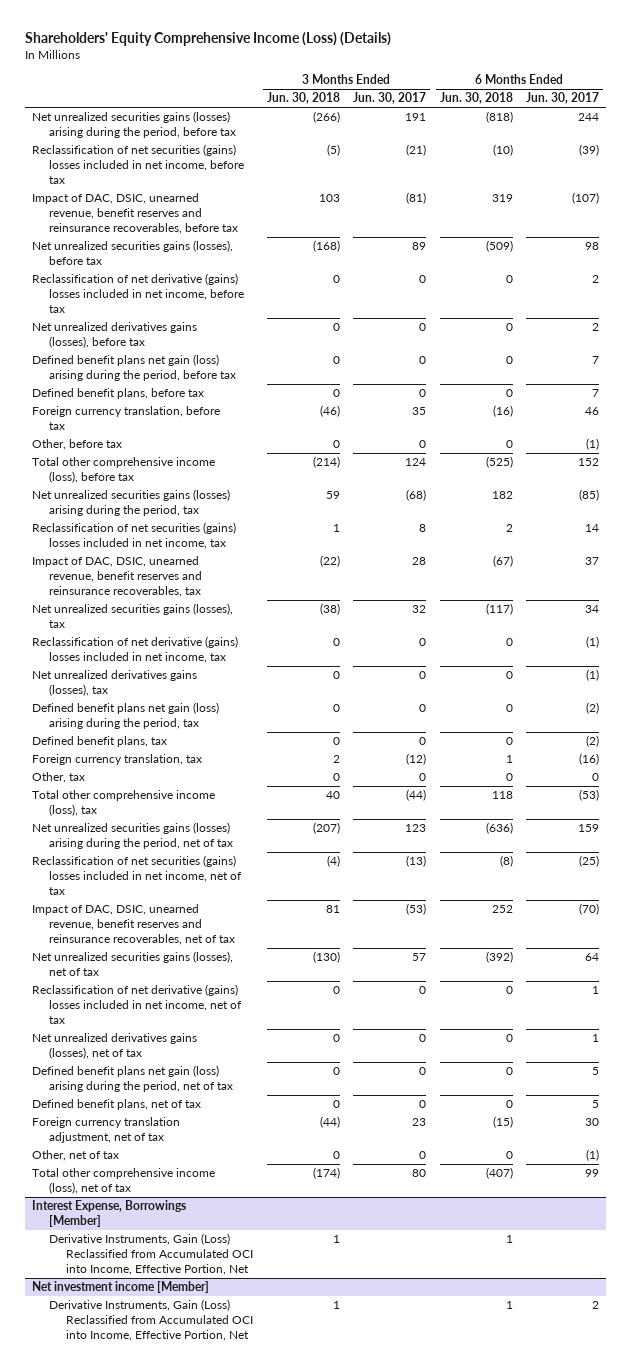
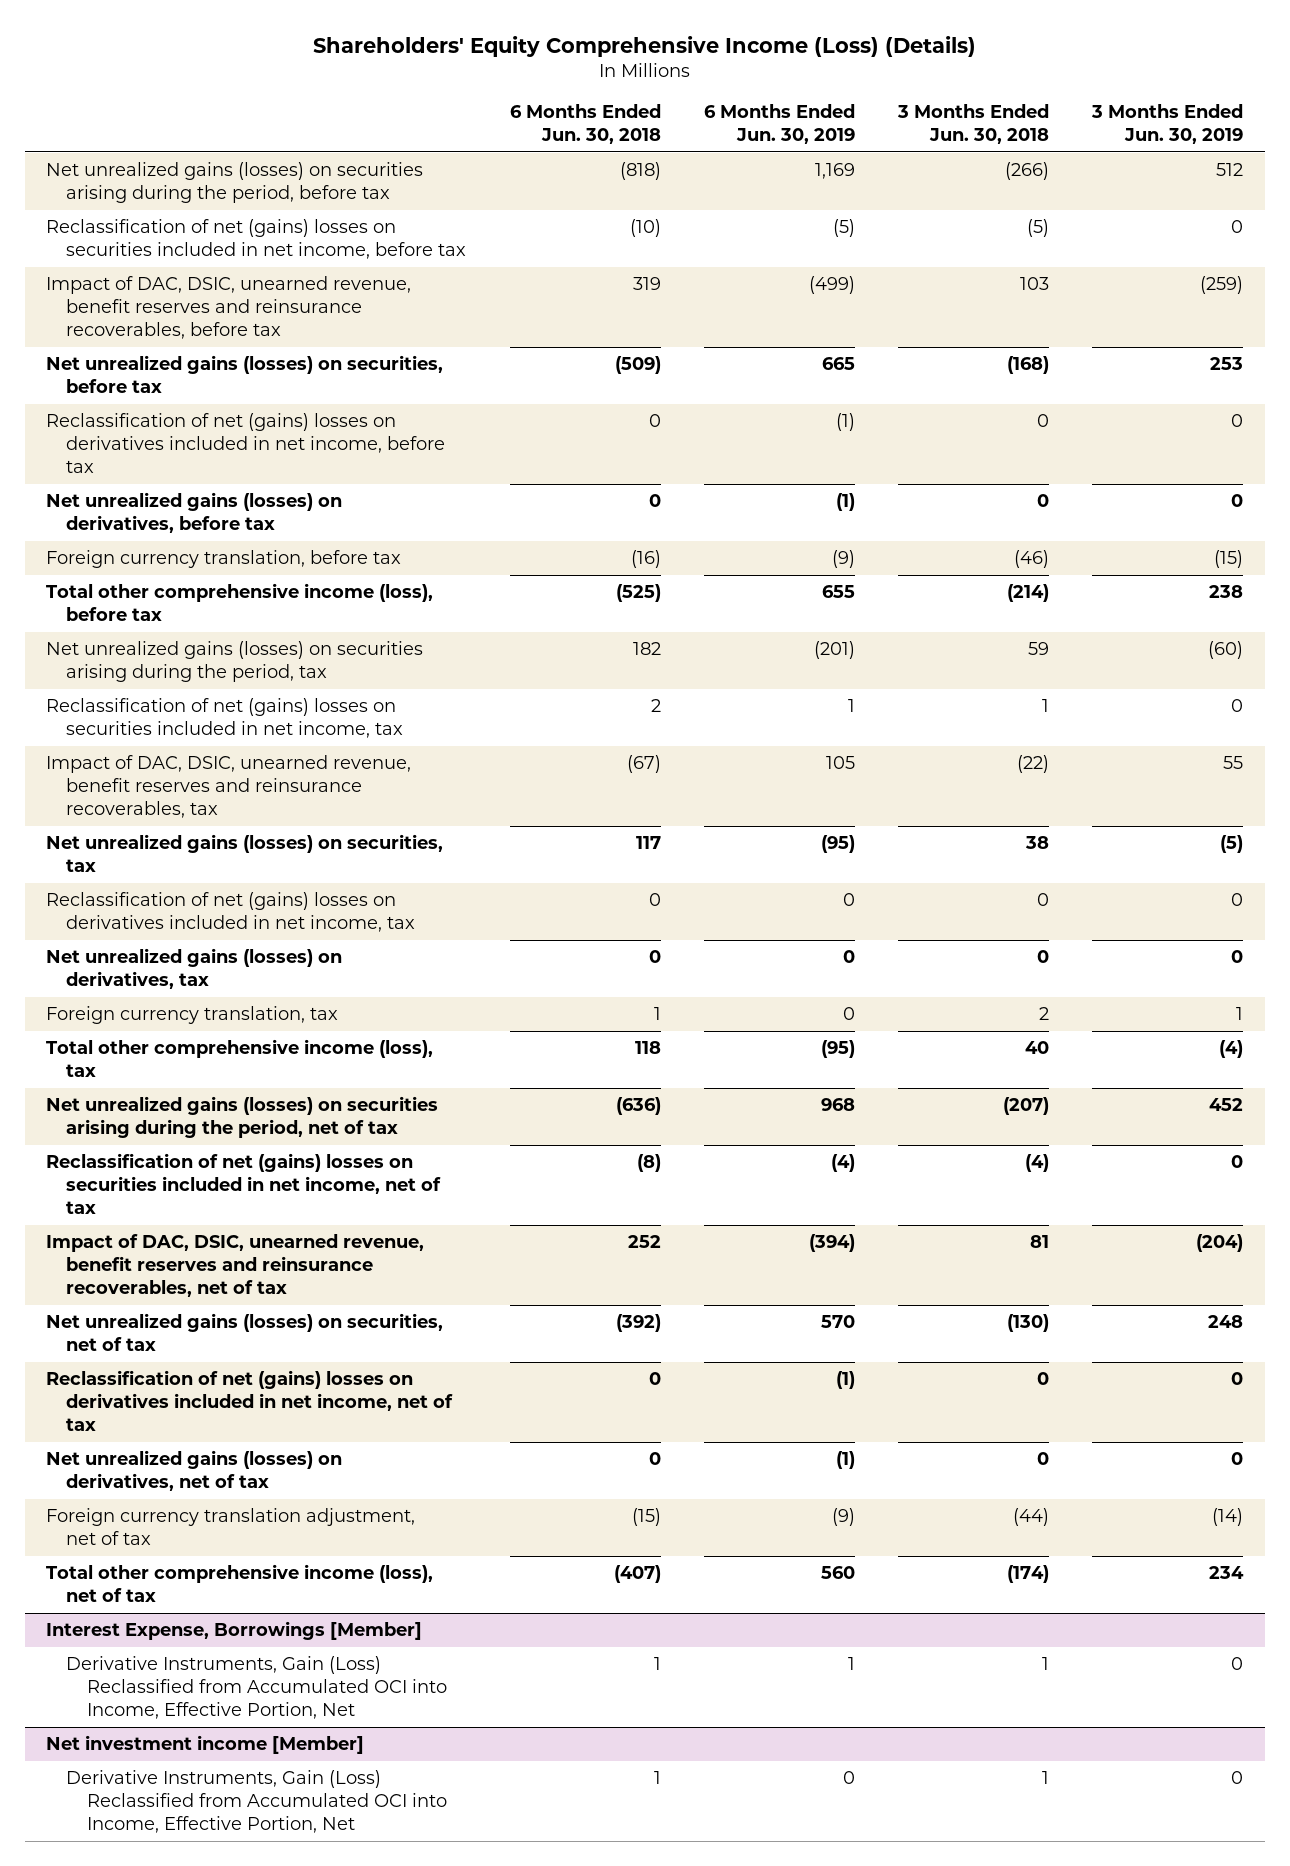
- | 3 Months Ended Jun. 30, 2018 | 3 Months Ended Jun. 30, 2017 | 6 Months Ended Jun. 30, 2018 | 6 Months Ended Jun. 30, 2017
+ | 6 Months Ended Jun. 30, 2018 | 6 Months Ended Jun. 30, 2019 | 3 Months Ended Jun. 30, 2018 | 3 Months Ended Jun. 30, 2019
- Net unrealized securities gains (losses) arising during the period, before tax | (266) | 191 | (818) | 244
- Reclassification of net securities (gains) losses included in net income, before tax | (5) | (21) | (10) | (39)
+ Net unrealized gains (losses) on securities arising during the period, before tax | (818) | 1,169 | (266) | 512
+ Reclassification of net (gains) losses on securities included in net income, before tax | (10) | (5) | (5) | 0
- Net unrealized securities gains (losses), before tax | (168) | 89 | (509) | 98
- Reclassification of net derivative (gains) losses included in net income, before tax | 0 | 0 | 0 | 2
- Net unrealized derivatives gains (losses), before tax | 0 | 0 | 0 | 2
- Defined benefit plans net gain (loss) arising during the period, before tax | 0 | 0 | 0 | 7
- Defined benefit plans, before tax | 0 | 0 | 0 | 7
+ Net unrealized gains (losses) on securities, before tax | (509) | 665 | (168) | 253
+ Reclassification of net (gains) losses on derivatives included in net income, before tax | 0 | (1) | 0 | 0
+ Net unrealized gains (losses) on derivatives, before tax | 0 | (1) | 0 | 0
- Other, before tax | 0 | 0 | 0 | (1)
- Net unrealized securities gains (losses) arising during the period, tax | 59 | (68) | 182 | (85)
- Reclassification of net securities (gains) losses included in net income, tax | 1 | 8 | 2 | 14
+ Net unrealized gains (losses) on securities arising during the period, tax | 182 | (201) | 59 | (60)
+ Reclassification of net (gains) losses on securities included in net income, tax | 2 | 1 | 1 | 0
- Net unrealized securities gains (losses), tax | (38) | 32 | (117) | 34
- Reclassification of net derivative (gains) losses included in net income, tax | 0 | 0 | 0 | (1)
- Net unrealized derivatives gains (losses), tax | 0 | 0 | 0 | (1)
- Defined benefit plans net gain (loss) arising during the period, tax | 0 | 0 | 0 | (2)
- Defined benefit plans, tax | 0 | 0 | 0 | (2)
+ Net unrealized gains (losses) on securities, tax | 117 | (95) | 38 | (5)
+ Reclassification of net (gains) losses on derivatives included in net income, tax | 0 | 0 | 0 | 0
+ Net unrealized gains (losses) on derivatives, tax | 0 | 0 | 0 | 0
- Other, tax | 0 | 0 | 0 | 0
- Net unrealized securities gains (losses) arising during the period, net of tax | (207) | 123 | (636) | 159
- Reclassification of net securities (gains) losses included in net income, net of tax | (4) | (13) | (8) | (25)
+ Net unrealized gains (losses) on securities arising during the period, net of tax | (636) | 968 | (207) | 452
+ Reclassification of net (gains) losses on securities included in net income, net of tax | (8) | (4) | (4) | 0
- Net unrealized securities gains (losses), net of tax | (130) | 57 | (392) | 64
- Reclassification of net derivative (gains) losses included in net income, net of tax | 0 | 0 | 0 | 1
- Net unrealized derivatives gains (losses), net of tax | 0 | 0 | 0 | 1
- Defined benefit plans net gain (loss) arising during the period, net of tax | 0 | 0 | 0 | 5
- Defined benefit plans, net of tax | 0 | 0 | 0 | 5
+ Net unrealized gains (losses) on securities, net of tax | (392) | 570 | (130) | 248
+ Reclassification of net (gains) losses on derivatives included in net income, net of tax | 0 | (1) | 0 | 0
+ Net unrealized gains (losses) on derivatives, net of tax | 0 | (1) | 0 | 0
- Other, net of tax | 0 | 0 | 0 | (1)

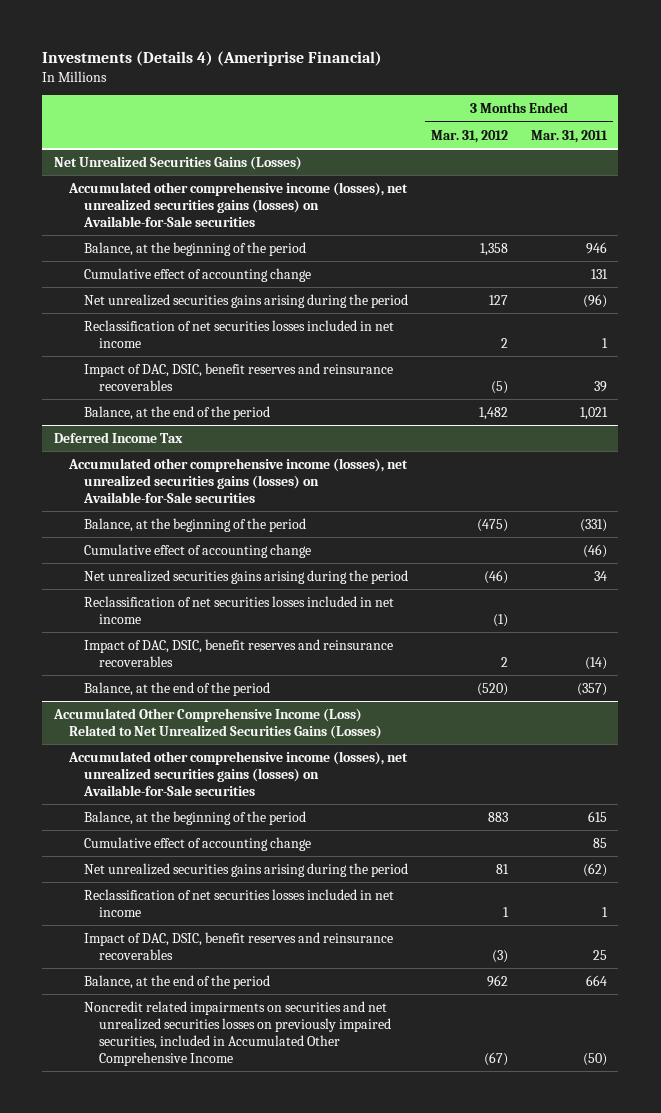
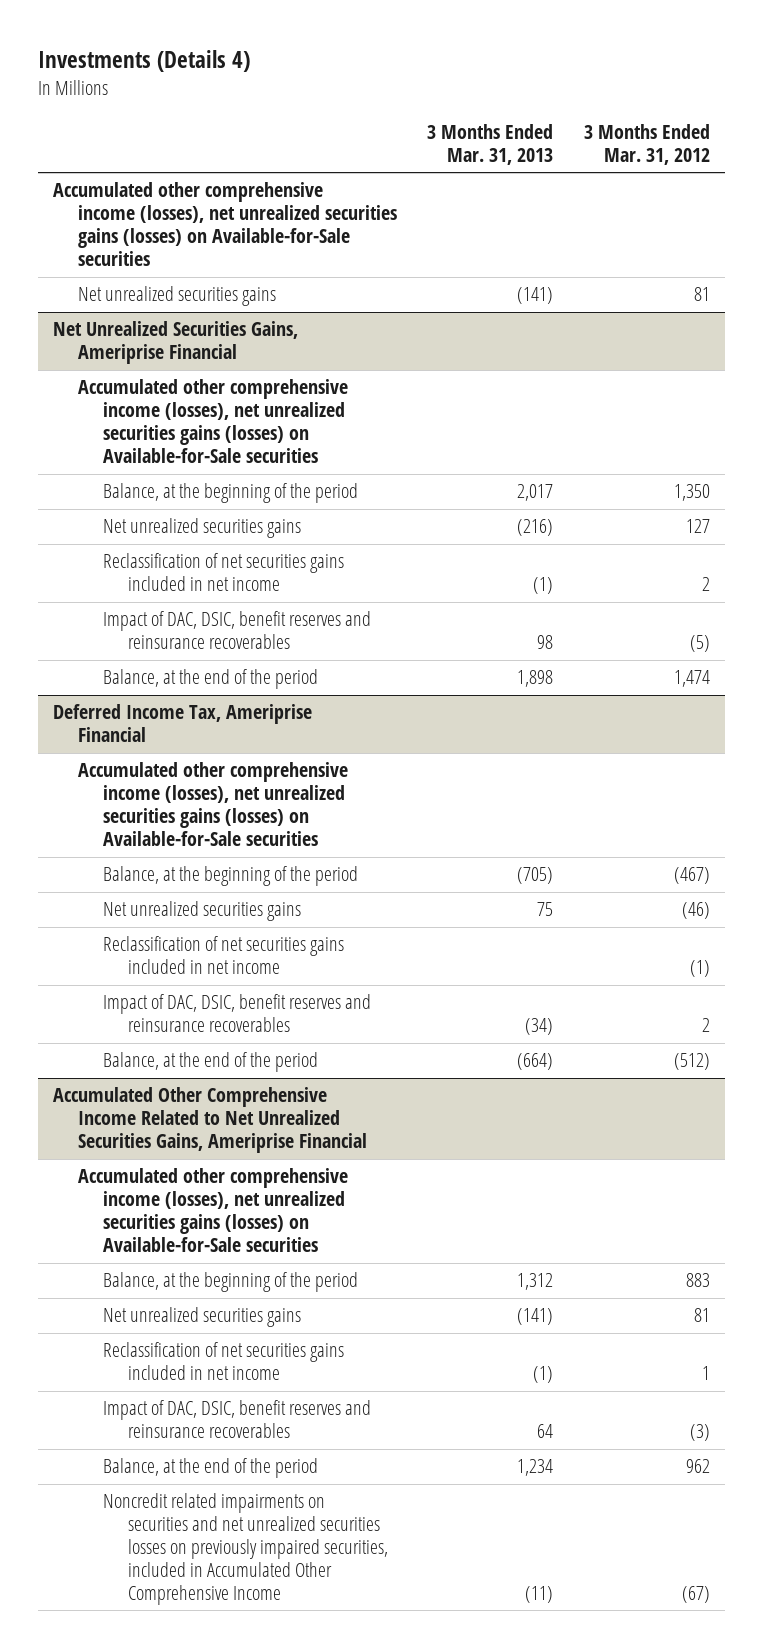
- Investments (Details 4) (Ameriprise Financial)
+ Investments (Details 4)
- | 3 Months Ended Mar. 31, 2012 | 3 Months Ended Mar. 31, 2011
+ | 3 Months Ended Mar. 31, 2013 | 3 Months Ended Mar. 31, 2012
- Net Unrealized Securities Gains (Losses)
- Balance, at the beginning of the period | 1,358 | 946
- Cumulative effect of accounting change | | 131
- Net unrealized securities gains arising during the period | 127 | (96)
- Reclassification of net securities losses included in net income | 2 | 1
+ Net unrealized securities gains | (141) | 81
+ Net Unrealized Securities Gains, Ameriprise Financial
+ Accumulated other comprehensive income (losses), net unrealized securities gains (losses) on Available-for-Sale securities
+ Balance, at the beginning of the period | 2,017 | 1,350
+ Net unrealized securities gains | (216) | 127
+ Reclassification of net securities gains included in net income | (1) | 2
- Balance, at the end of the period | 1,482 | 1,021
- Deferred Income Tax
+ Balance, at the end of the period | 1,898 | 1,474
+ Deferred Income Tax, Ameriprise Financial
- Balance, at the beginning of the period | (475) | (331)
- Cumulative effect of accounting change | | (46)
- Net unrealized securities gains arising during the period | (46) | 34
- Reclassification of net securities losses included in net income | (1) |
+ Balance, at the beginning of the period | (705) | (467)
+ Net unrealized securities gains | 75 | (46)
+ Reclassification of net securities gains included in net income | | (1)
- Balance, at the end of the period | (520) | (357)
- Accumulated Other Comprehensive Income (Loss) Related to Net Unrealized Securities Gains (Losses)
+ Balance, at the end of the period | (664) | (512)
+ Accumulated Other Comprehensive Income Related to Net Unrealized Securities Gains, Ameriprise Financial
- Cumulative effect of accounting change | | 85
- Net unrealized securities gains arising during the period | 81 | (62)
- Reclassification of net securities losses included in net income | 1 | 1
+ Net unrealized securities gains | (141) | 81
+ Reclassification of net securities gains included in net income | (1) | 1

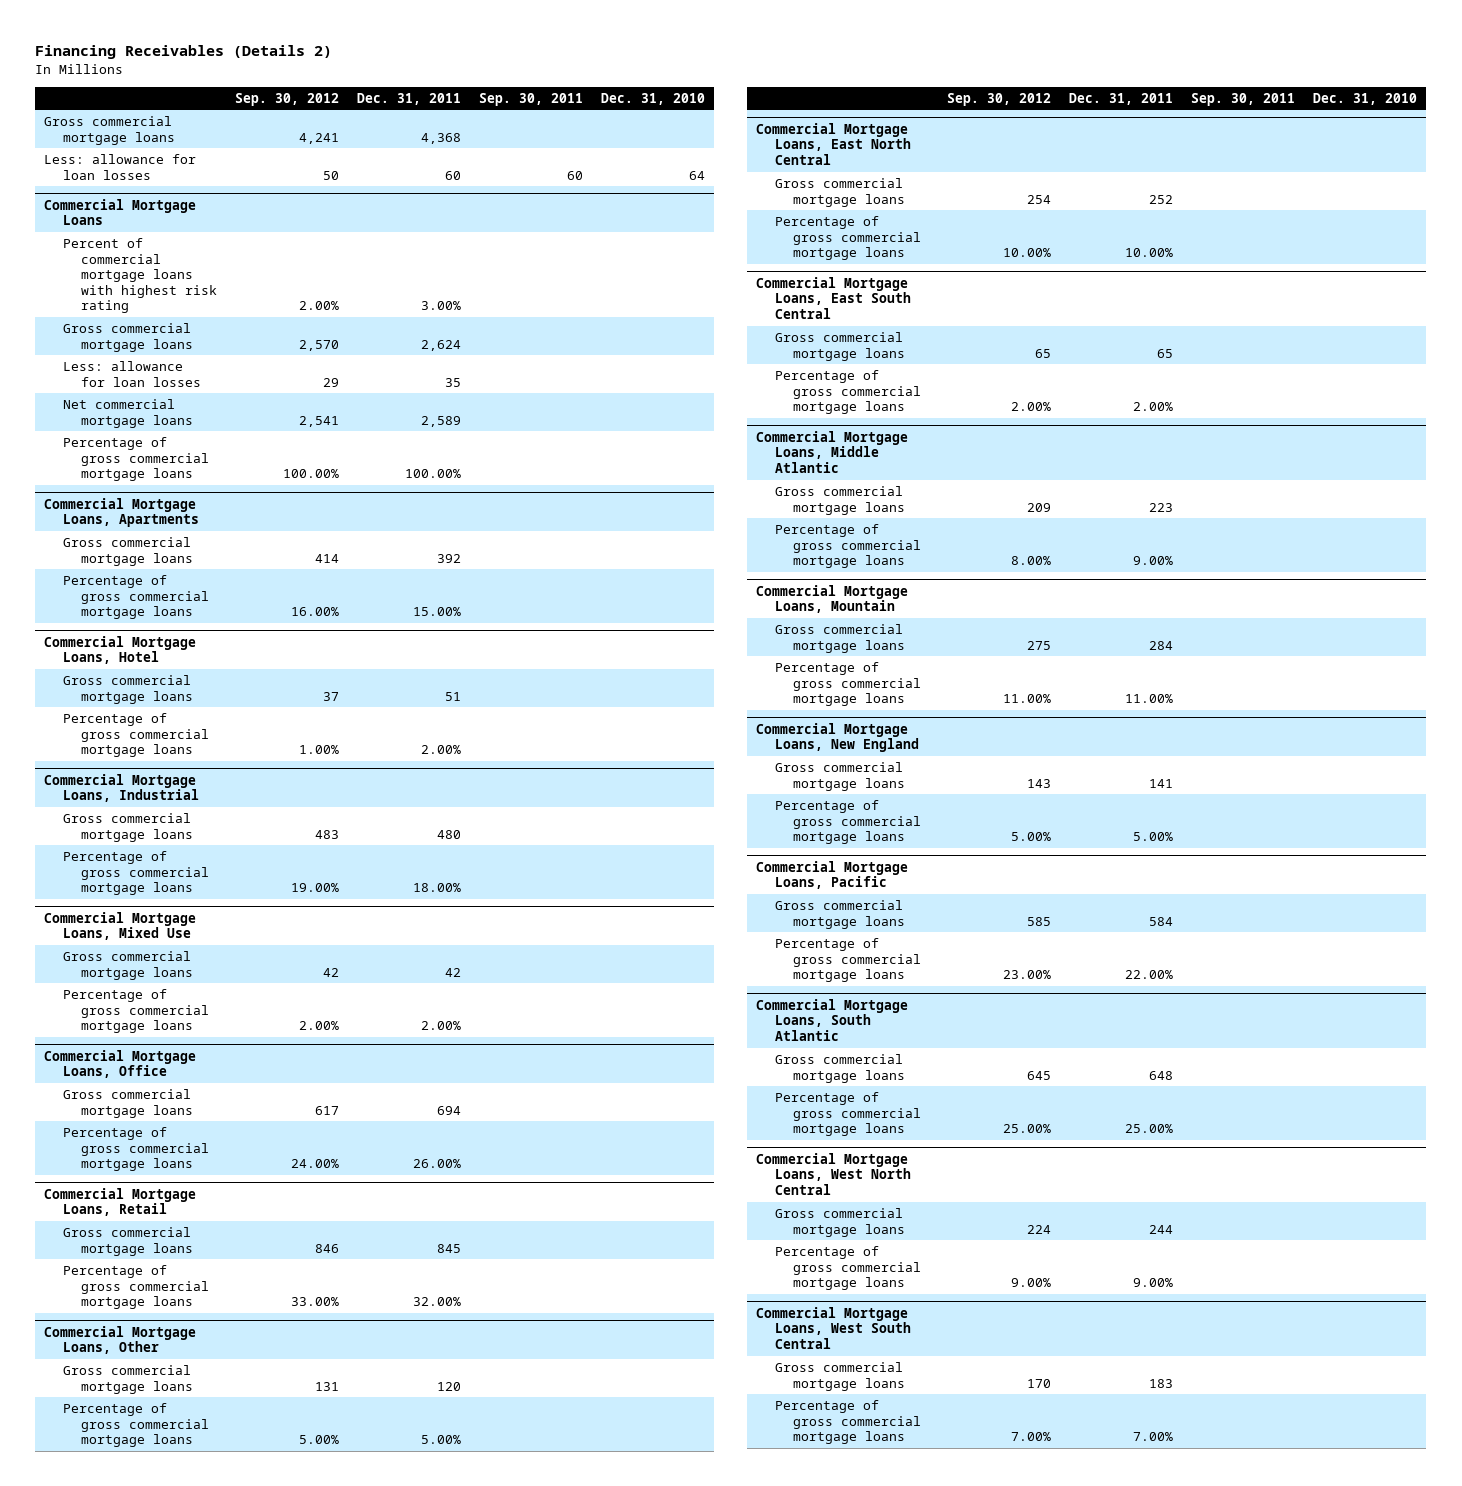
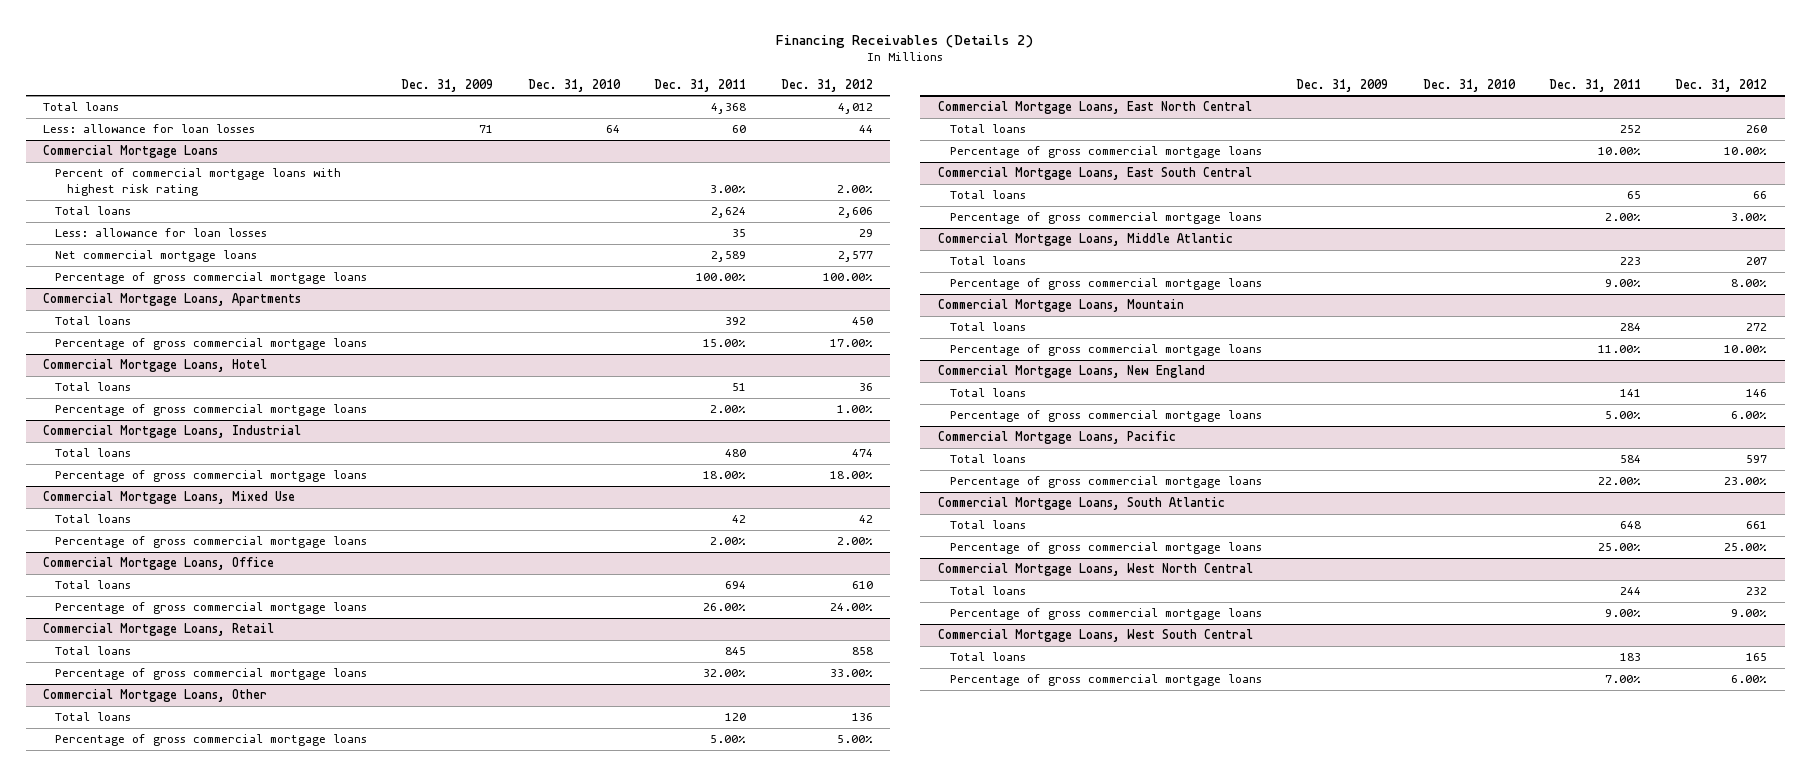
- | Sep. 30, 2012 | Dec. 31, 2011 | Sep. 30, 2011 | Dec. 31, 2010
+ | Dec. 31, 2009 | Dec. 31, 2010 | Dec. 31, 2011 | Dec. 31, 2012
- Gross commercial mortgage loans | 4,241 | 4,368 | |
+ Total loans | | | 4,368 | 4,012
@ Commercial Mortgage Loans
- Gross commercial mortgage loans | 2,570 | 2,624 | |
+ Total loans | | | 2,624 | 2,606
@ Commercial Mortgage Loans, Apartments
- Gross commercial mortgage loans | 414 | 392 | |
+ Total loans | | | 392 | 450
@ Commercial Mortgage Loans, Hotel
- Gross commercial mortgage loans | 37 | 51 | |
+ Total loans | | | 51 | 36
@ Commercial Mortgage Loans, Industrial
- Gross commercial mortgage loans | 483 | 480 | |
+ Total loans | | | 480 | 474
@ Commercial Mortgage Loans, Mixed Use
- Gross commercial mortgage loans | 42 | 42 | |
+ Total loans | | | 42 | 42
@ Commercial Mortgage Loans, Office
- Gross commercial mortgage loans | 617 | 694 | |
+ Total loans | | | 694 | 610
@ Commercial Mortgage Loans, Retail
- Gross commercial mortgage loans | 846 | 845 | |
+ Total loans | | | 845 | 858
@ Commercial Mortgage Loans, Other
- Gross commercial mortgage loans | 131 | 120 | |
+ Total loans | | | 120 | 136
@ Commercial Mortgage Loans, East North Central
- Gross commercial mortgage loans | 254 | 252 | |
+ Total loans | | | 252 | 260
@ Commercial Mortgage Loans, East South Central
- Gross commercial mortgage loans | 65 | 65 | |
+ Total loans | | | 65 | 66
@ Commercial Mortgage Loans, Middle Atlantic
- Gross commercial mortgage loans | 209 | 223 | |
+ Total loans | | | 223 | 207
@ Commercial Mortgage Loans, Mountain
- Gross commercial mortgage loans | 275 | 284 | |
+ Total loans | | | 284 | 272
@ Commercial Mortgage Loans, New England
- Gross commercial mortgage loans | 143 | 141 | |
+ Total loans | | | 141 | 146
@ Commercial Mortgage Loans, Pacific
- Gross commercial mortgage loans | 585 | 584 | |
+ Total loans | | | 584 | 597
@ Commercial Mortgage Loans, South Atlantic
- Gross commercial mortgage loans | 645 | 648 | |
+ Total loans | | | 648 | 661
@ Commercial Mortgage Loans, West North Central
- Gross commercial mortgage loans | 224 | 244 | |
+ Total loans | | | 244 | 232
@ Commercial Mortgage Loans, West South Central
- Gross commercial mortgage loans | 170 | 183 | |
+ Total loans | | | 183 | 165

